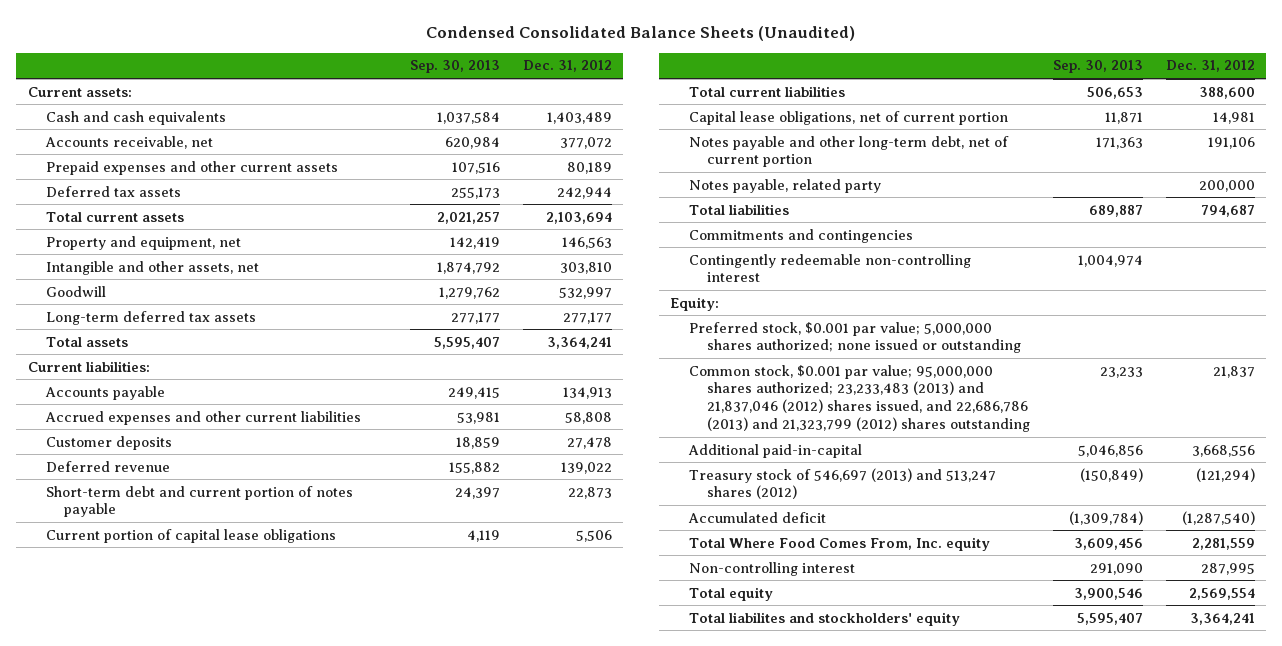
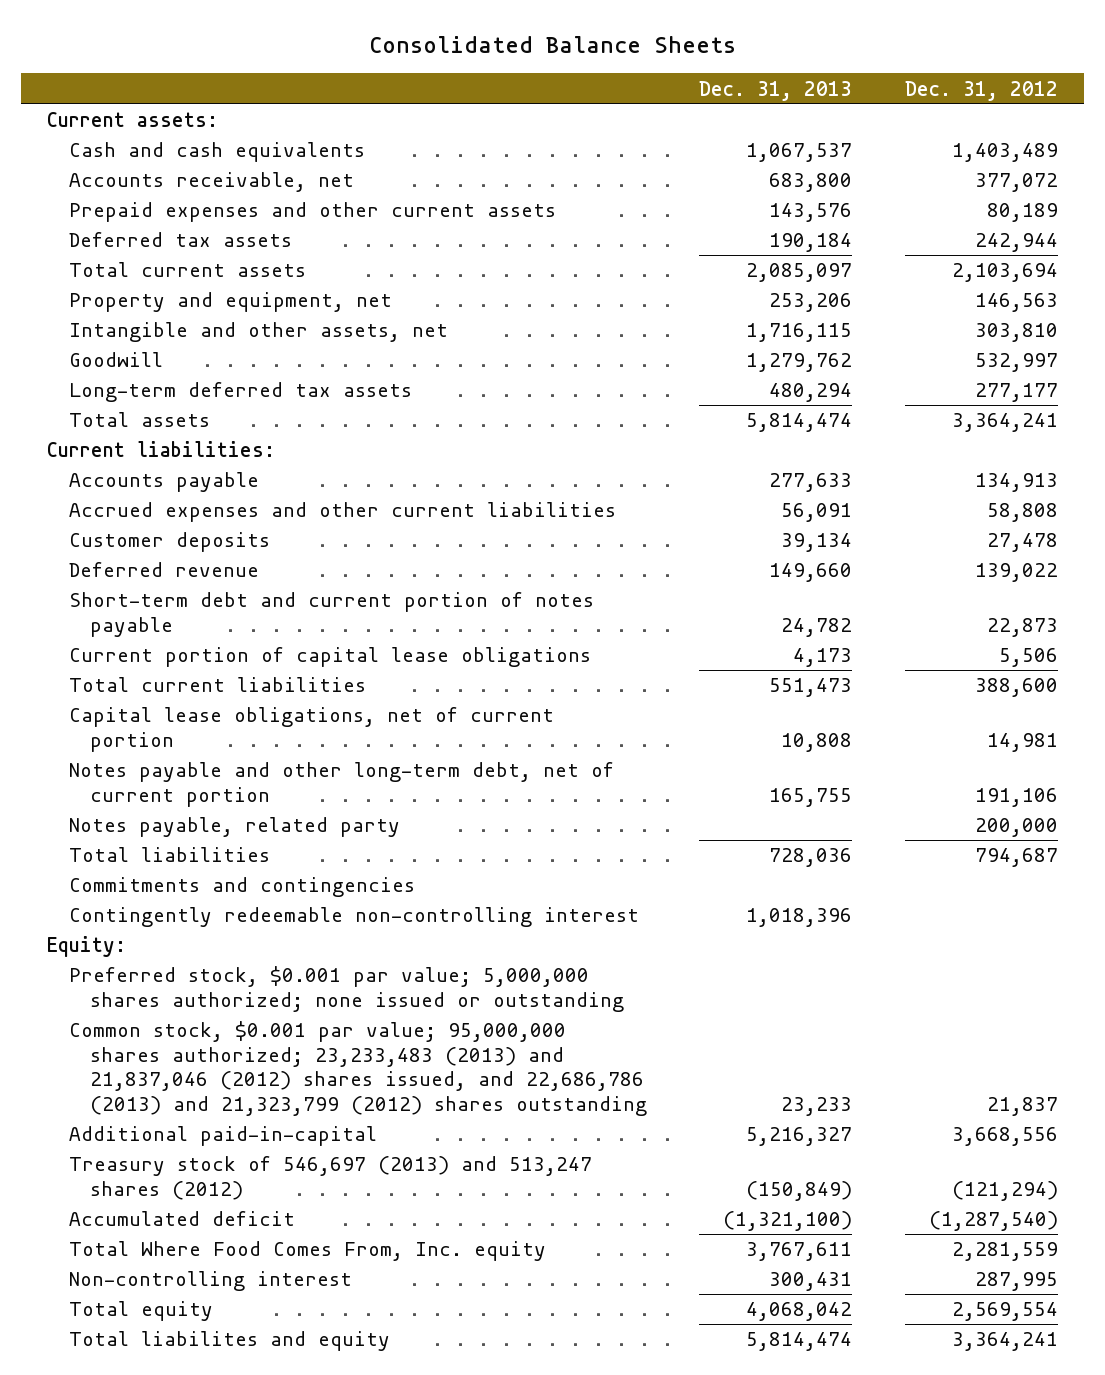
- Condensed Consolidated Balance Sheets (Unaudited)
+ Consolidated Balance Sheets
- | Sep. 30, 2013 | Dec. 31, 2012
+ | Dec. 31, 2013 | Dec. 31, 2012
- Total liabilites and stockholders' equity | 5,595,407 | 3,364,241
+ Total liabilites and equity | 5,814,474 | 3,364,241

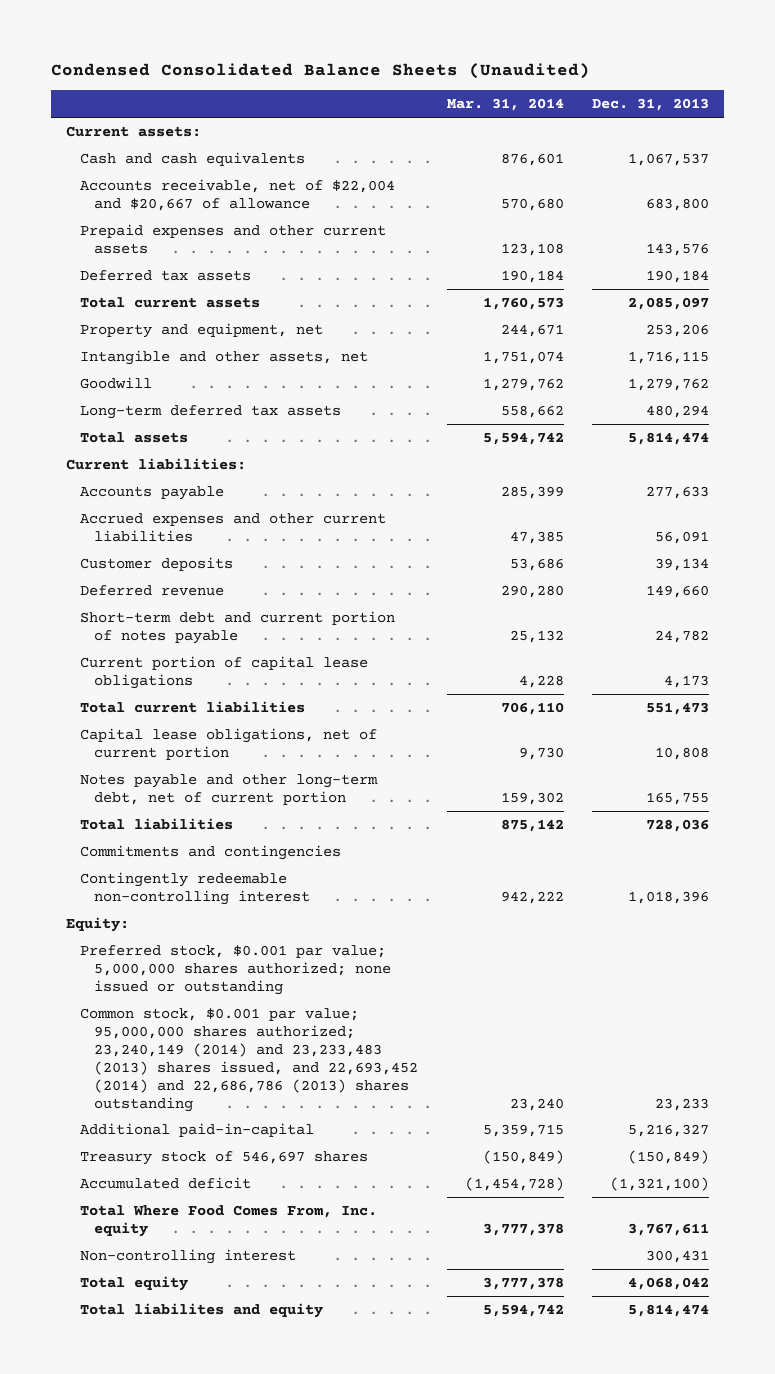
- Consolidated Balance Sheets
+ Condensed Consolidated Balance Sheets (Unaudited)
- | Dec. 31, 2013 | Dec. 31, 2012
+ | Mar. 31, 2014 | Dec. 31, 2013
- Accounts receivable, net | 683,800 | 377,072
+ Accounts receivable, net of $22,004 and $20,667 of allowance | 570,680 | 683,800
- Notes payable, related party | | 200,000
- Common stock, $0.001 par value; 95,000,000 shares authorized; 23,233,483 (2013) and 21,837,046 (2012) shares issued, and 22,686,786 (2013) and 21,323,799 (2012) shares outstanding | 23,233 | 21,837
+ Common stock, $0.001 par value; 95,000,000 shares authorized; 23,240,149 (2014) and 23,233,483 (2013) shares issued, and 22,693,452 (2014) and 22,686,786 (2013) shares outstanding | 23,240 | 23,233
- Treasury stock of 546,697 (2013) and 513,247 shares (2012) | (150,849) | (121,294)
+ Treasury stock of 546,697 shares | (150,849) | (150,849)

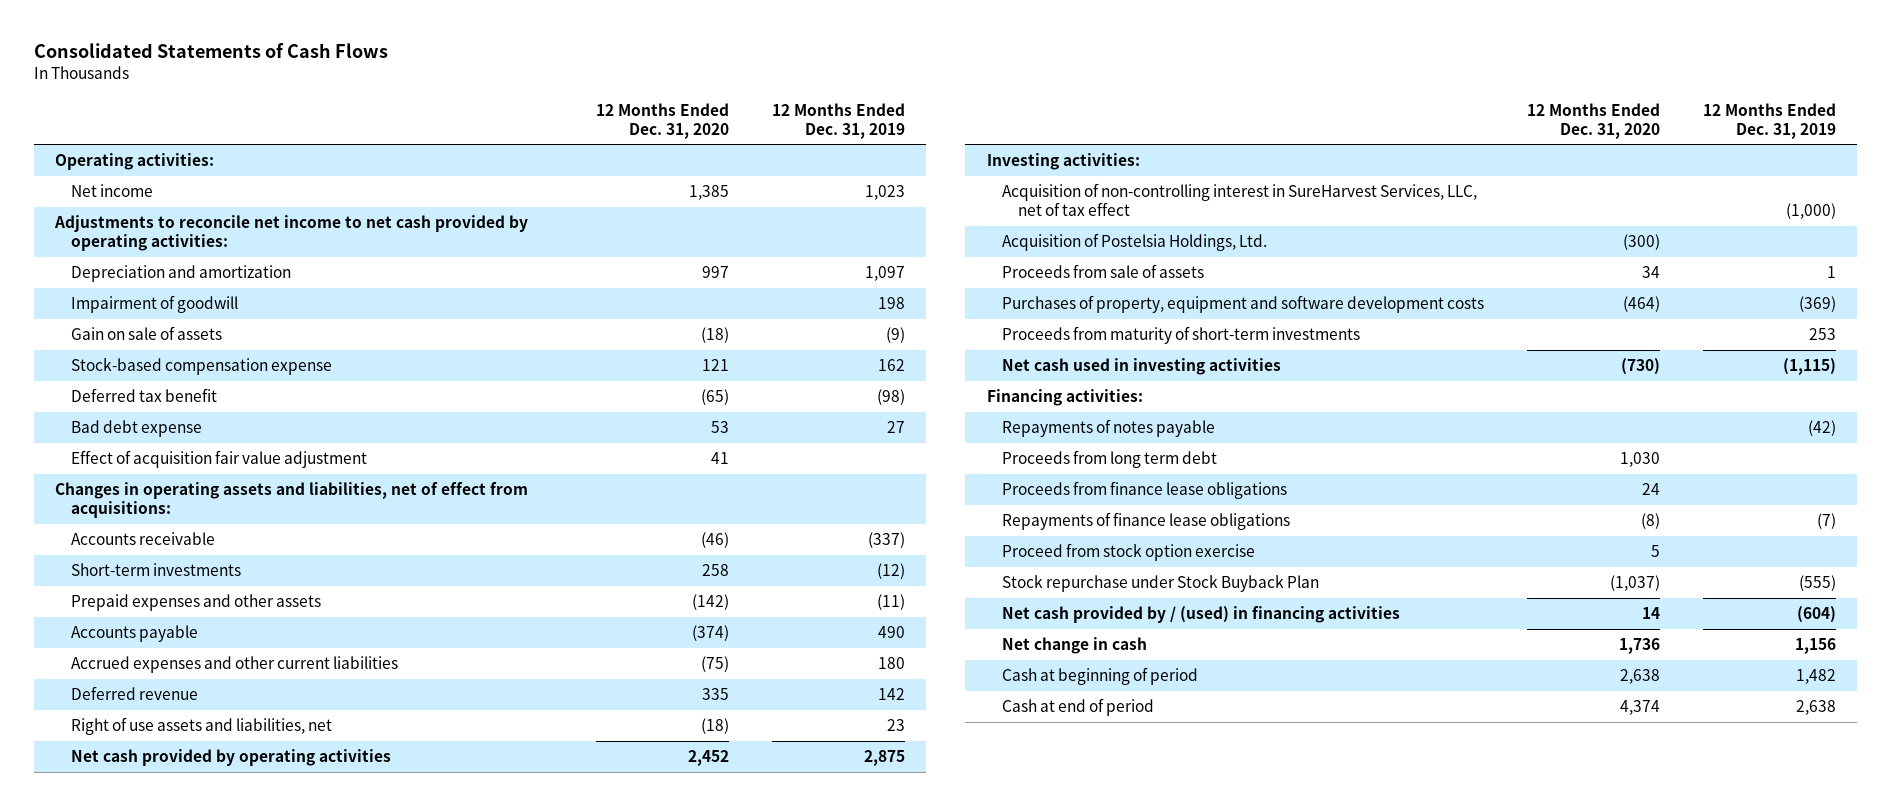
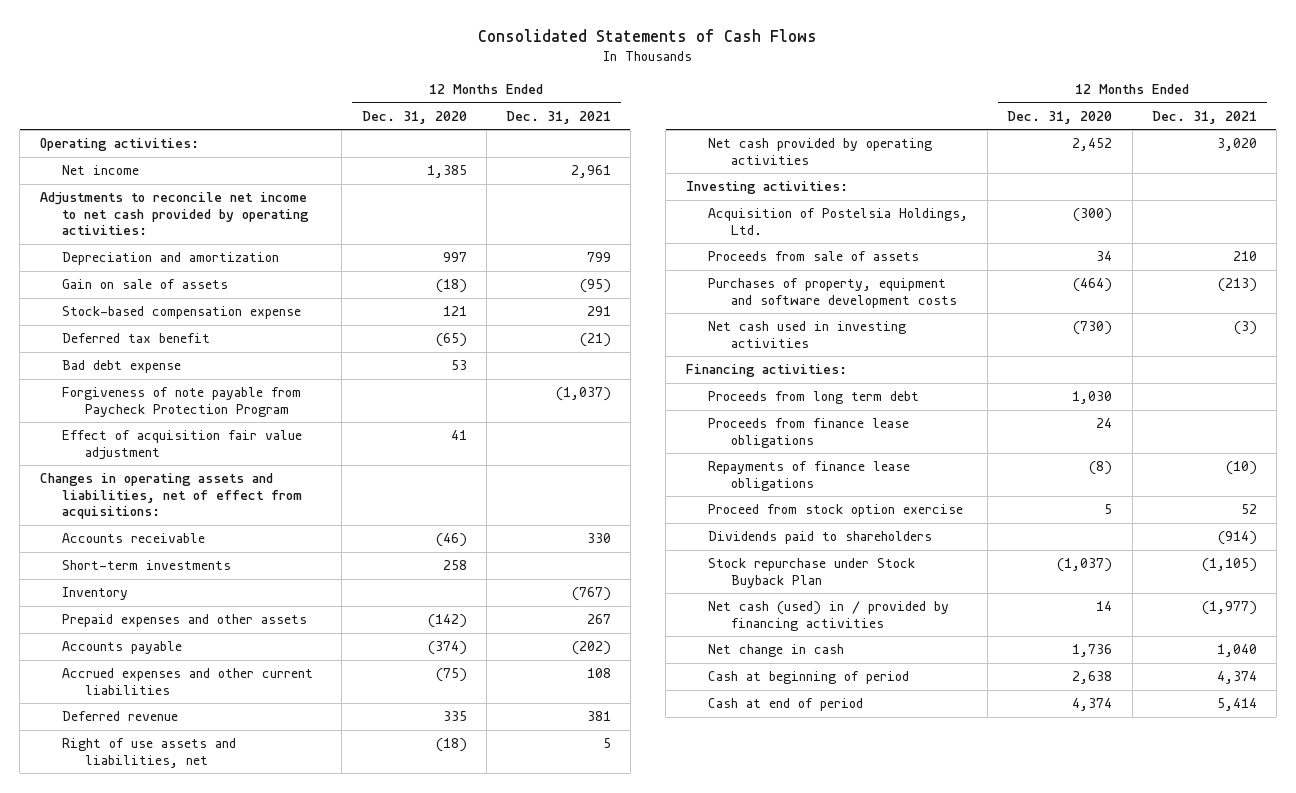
- | 12 Months Ended Dec. 31, 2020 | 12 Months Ended Dec. 31, 2019
+ | 12 Months Ended Dec. 31, 2020 | 12 Months Ended Dec. 31, 2021
- Impairment of goodwill | | 198
+ Forgiveness of note payable from Paycheck Protection Program | | (1,037)
+ Inventory | | (767)
- Acquisition of non-controlling interest in SureHarvest Services, LLC, net of tax effect | | (1,000)
- Proceeds from maturity of short-term investments | | 253
- Repayments of notes payable | | (42)
+ Dividends paid to shareholders | | (914)
- Net cash provided by / (used) in financing activities | 14 | (604)
+ Net cash (used) in / provided by financing activities | 14 | (1,977)

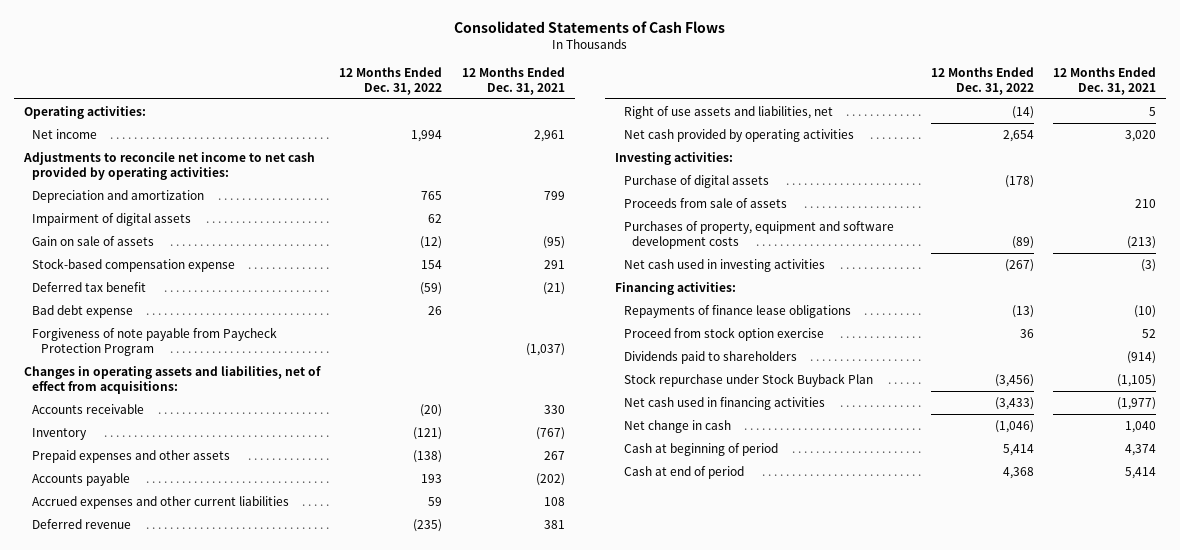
- | 12 Months Ended Dec. 31, 2020 | 12 Months Ended Dec. 31, 2021
+ | 12 Months Ended Dec. 31, 2022 | 12 Months Ended Dec. 31, 2021
+ Impairment of digital assets | 62 |
- Effect of acquisition fair value adjustment | 41 |
- Short-term investments | 258 |
- Acquisition of Postelsia Holdings, Ltd. | (300) |
+ Purchase of digital assets | (178) |
- Proceeds from long term debt | 1,030 |
- Proceeds from finance lease obligations | 24 |
- Net cash (used) in / provided by financing activities | 14 | (1,977)
+ Net cash used in financing activities | (3,433) | (1,977)

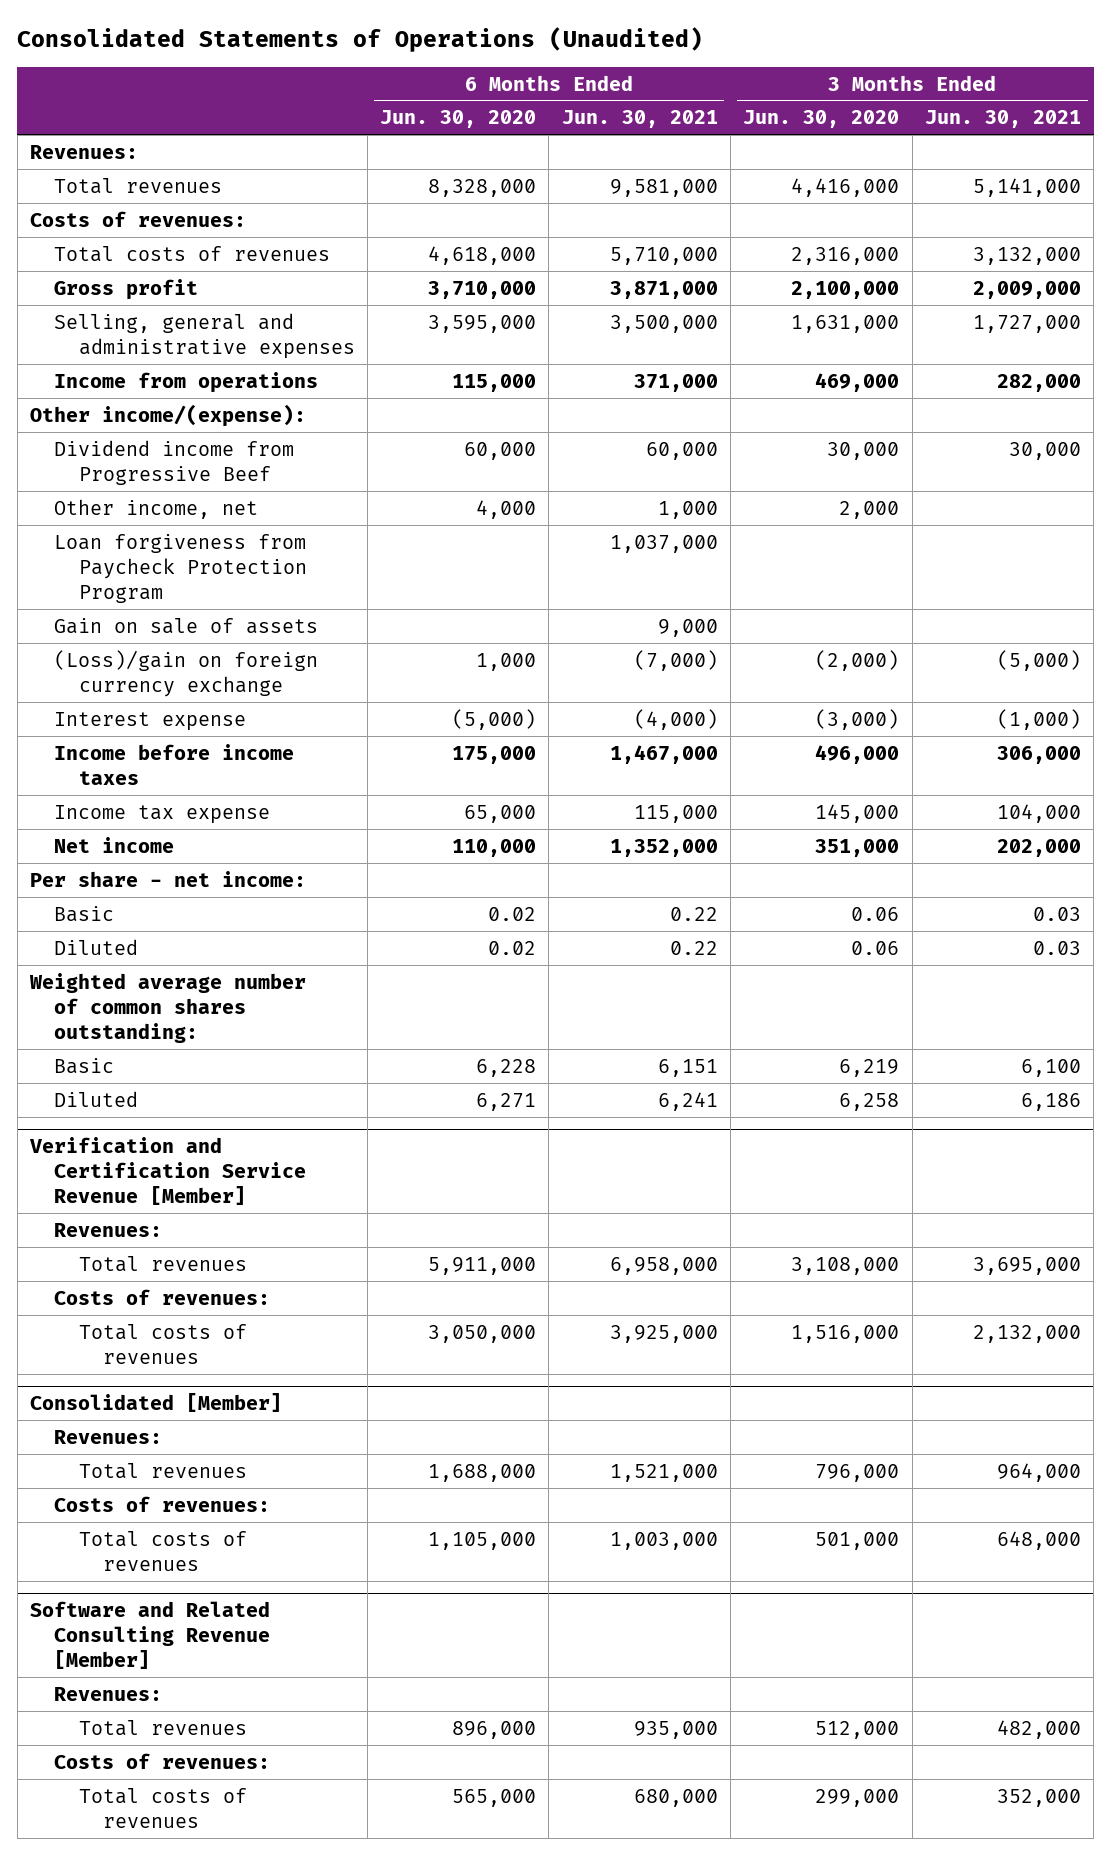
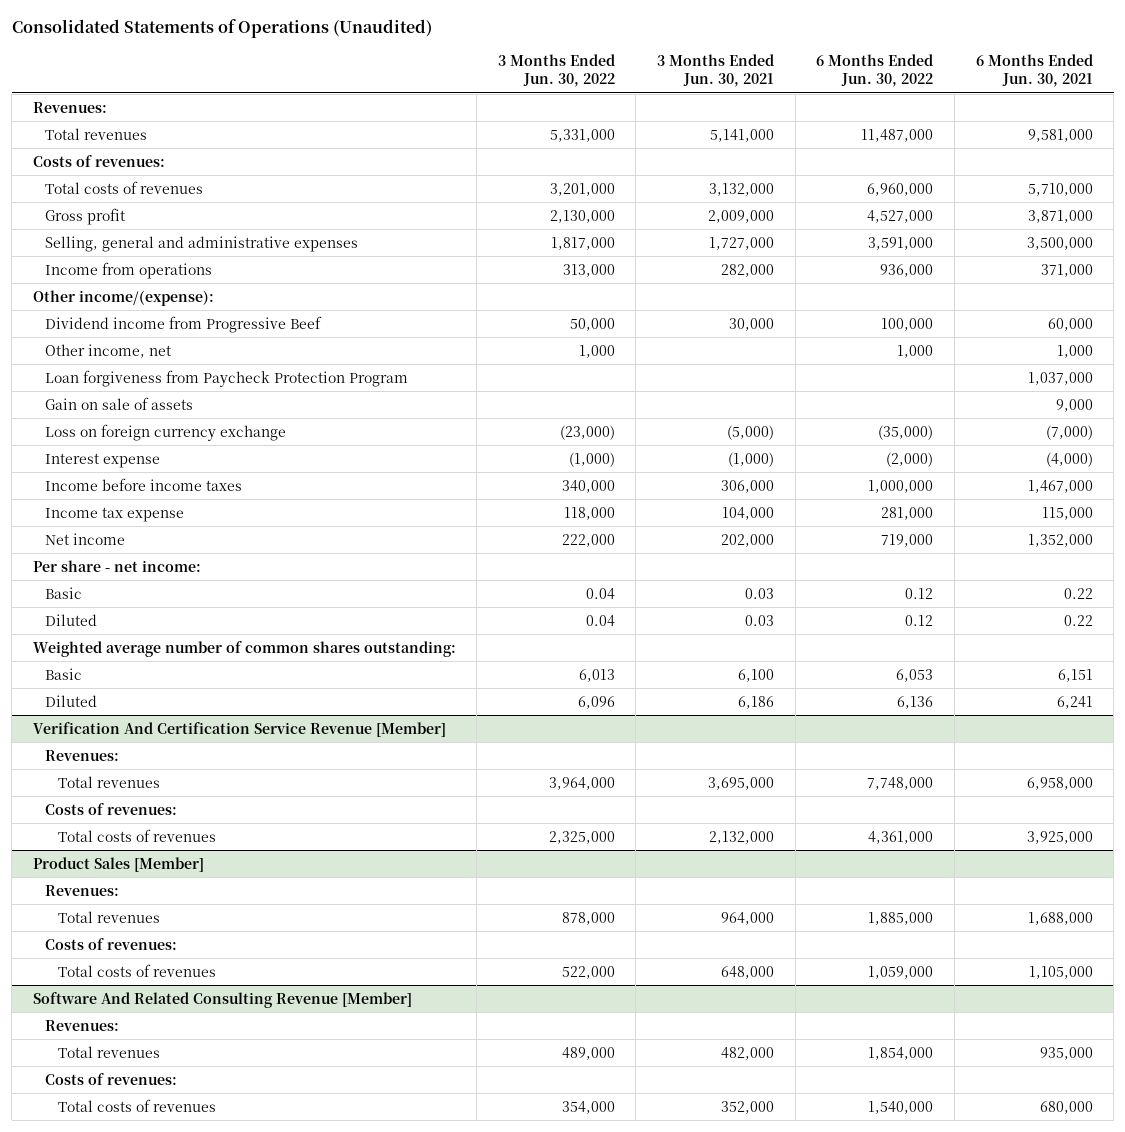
- | 6 Months Ended Jun. 30, 2020 | 6 Months Ended Jun. 30, 2021 | 3 Months Ended Jun. 30, 2020 | 3 Months Ended Jun. 30, 2021
+ | 3 Months Ended Jun. 30, 2022 | 3 Months Ended Jun. 30, 2021 | 6 Months Ended Jun. 30, 2022 | 6 Months Ended Jun. 30, 2021
- (Loss)/gain on foreign currency exchange | 1,000 | (7,000) | (2,000) | (5,000)
+ Loss on foreign currency exchange | (23,000) | (5,000) | (35,000) | (7,000)
- Verification and Certification Service Revenue [Member]
+ Verification And Certification Service Revenue [Member]
- Consolidated [Member]
+ Product Sales [Member]
- Total revenues | 1,688,000 | 1,521,000 | 796,000 | 964,000
+ Total revenues | 878,000 | 964,000 | 1,885,000 | 1,688,000
- Total costs of revenues | 1,105,000 | 1,003,000 | 501,000 | 648,000
- Software and Related Consulting Revenue [Member]
+ Total costs of revenues | 522,000 | 648,000 | 1,059,000 | 1,105,000
+ Software And Related Consulting Revenue [Member]

